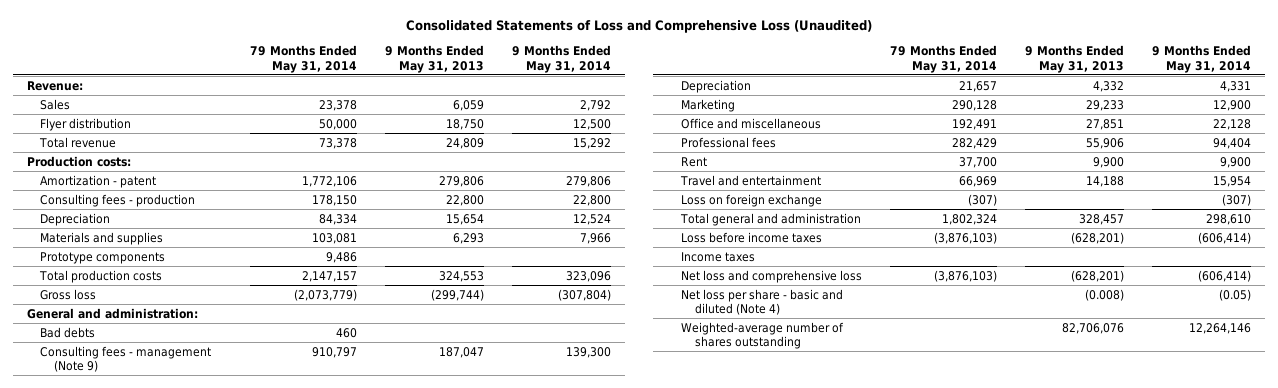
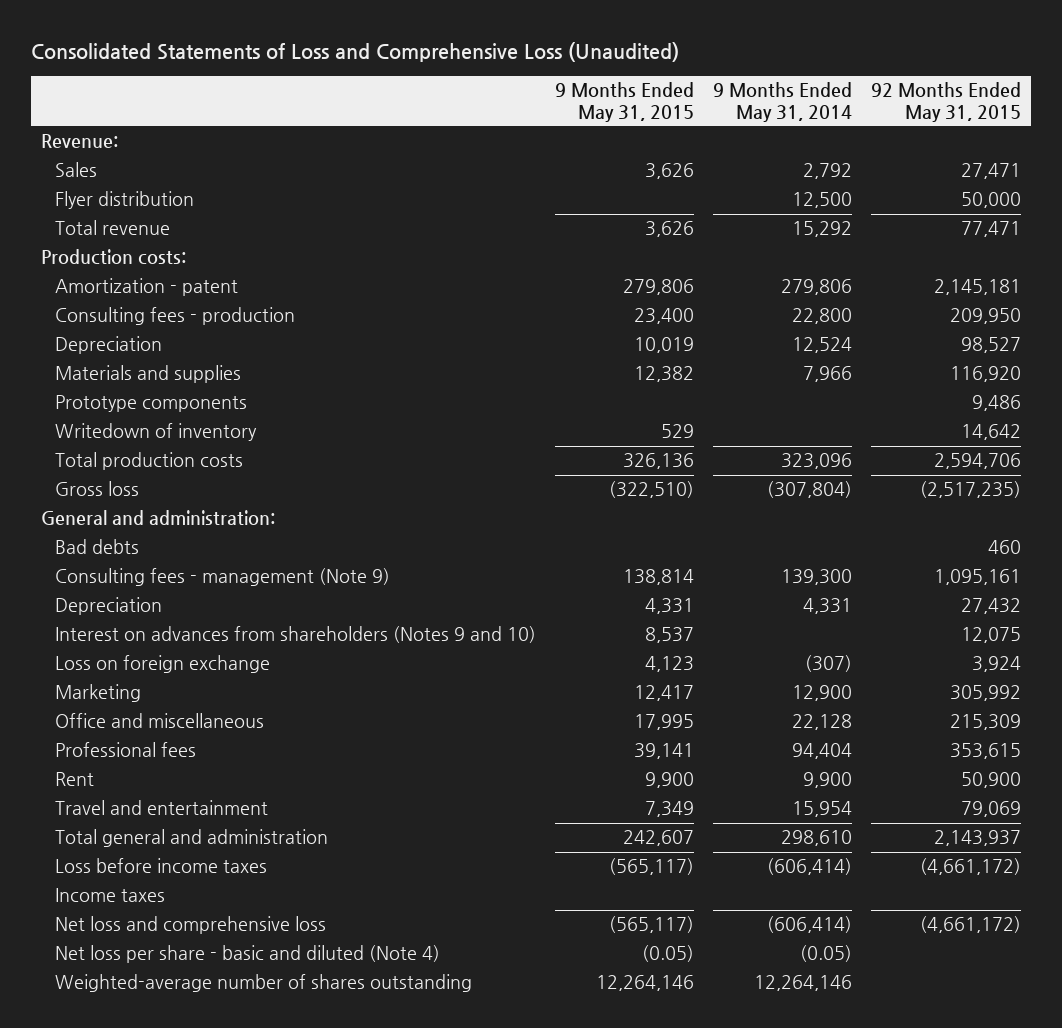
- | 79 Months Ended May 31, 2014 | 9 Months Ended May 31, 2013 | 9 Months Ended May 31, 2014
+ | 9 Months Ended May 31, 2015 | 9 Months Ended May 31, 2014 | 92 Months Ended May 31, 2015
+ Writedown of inventory | 529 | | 14,642
+ Interest on advances from shareholders (Notes 9 and 10) | 8,537 | | 12,075
moved up: Loss on foreign exchange | 4,123 | (307) | 3,924

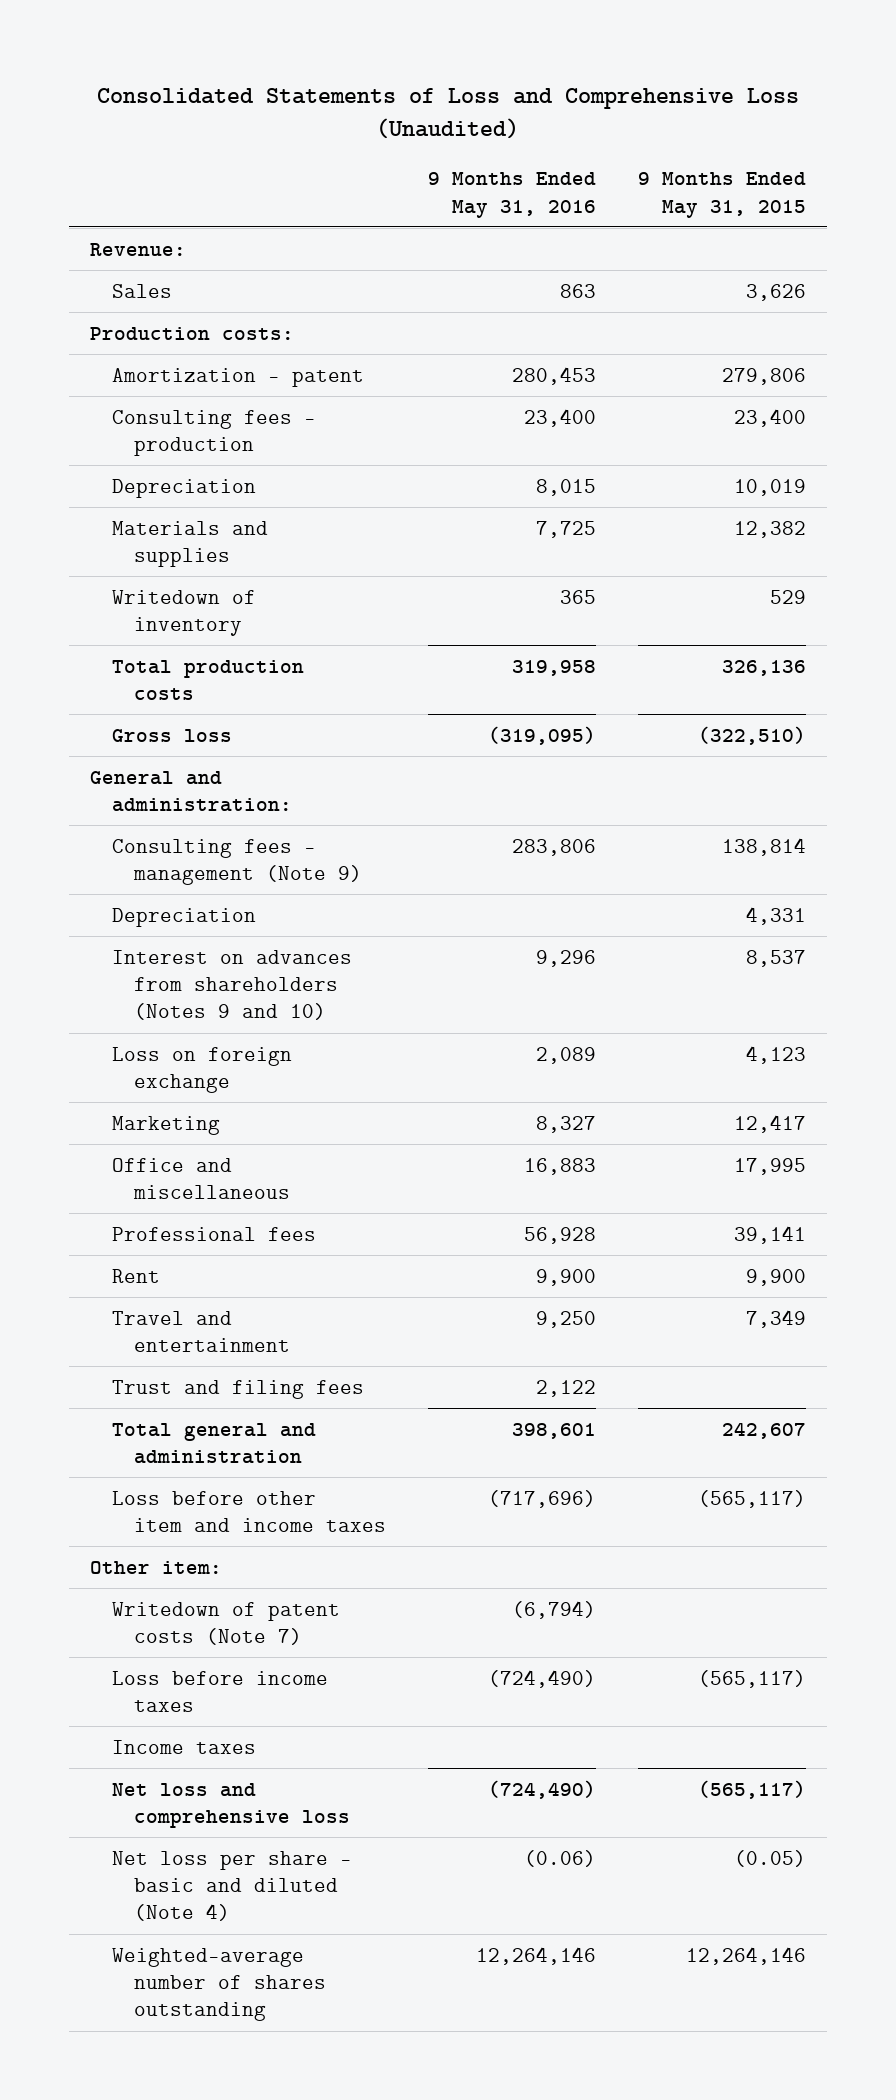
- | 9 Months Ended May 31, 2015 | 9 Months Ended May 31, 2014 | 92 Months Ended May 31, 2015
+ | 9 Months Ended May 31, 2016 | 9 Months Ended May 31, 2015
- Flyer distribution | | 12,500 | 50,000
- Total revenue | 3,626 | 15,292 | 77,471
- Prototype components | | | 9,486
- Bad debts | | | 460
+ Trust and filing fees | 2,122 |
+ Loss before other item and income taxes | (717,696) | (565,117)
+ Other item:
+ Writedown of patent costs (Note 7) | (6,794) |

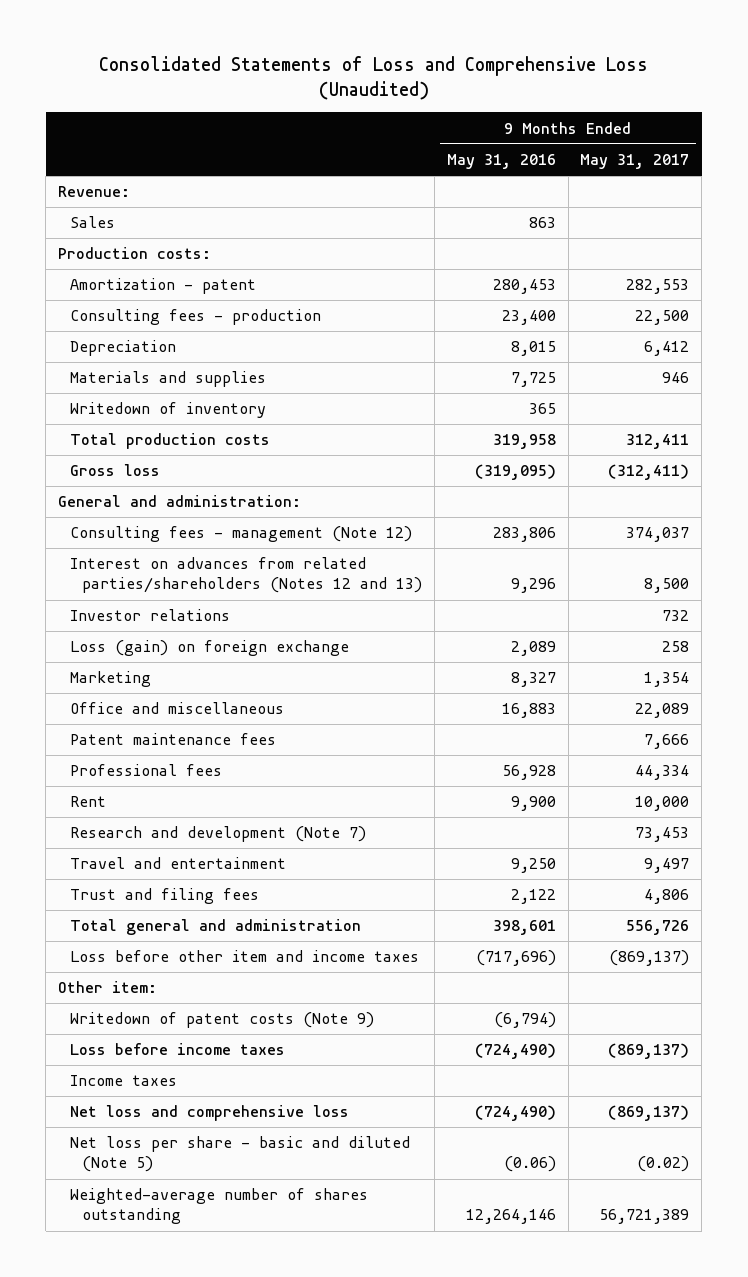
- | 9 Months Ended May 31, 2016 | 9 Months Ended May 31, 2015
+ | 9 Months Ended May 31, 2016 | 9 Months Ended May 31, 2017
- Consulting fees - management (Note 9) | 283,806 | 138,814
- Depreciation | | 4,331
- Interest on advances from shareholders (Notes 9 and 10) | 9,296 | 8,537
- Loss on foreign exchange | 2,089 | 4,123
+ Consulting fees - management (Note 12) | 283,806 | 374,037
+ Interest on advances from related parties/shareholders (Notes 12 and 13) | 9,296 | 8,500
+ Investor relations | | 732
+ Loss (gain) on foreign exchange | 2,089 | 258
+ Patent maintenance fees | | 7,666
+ Research and development (Note 7) | | 73,453
- Writedown of patent costs (Note 7) | (6,794) |
+ Writedown of patent costs (Note 9) | (6,794) |
- Net loss per share - basic and diluted (Note 4) | (0.06) | (0.05)
+ Net loss per share - basic and diluted (Note 5) | (0.06) | (0.02)

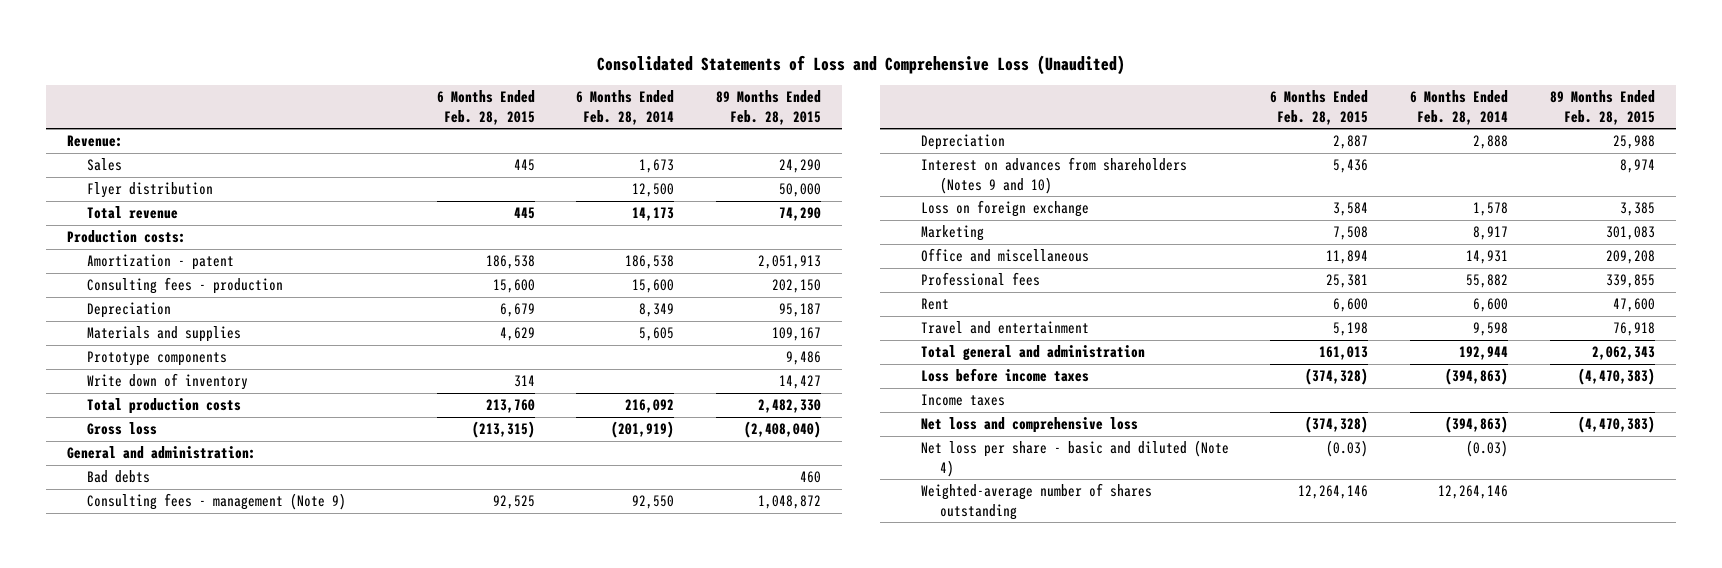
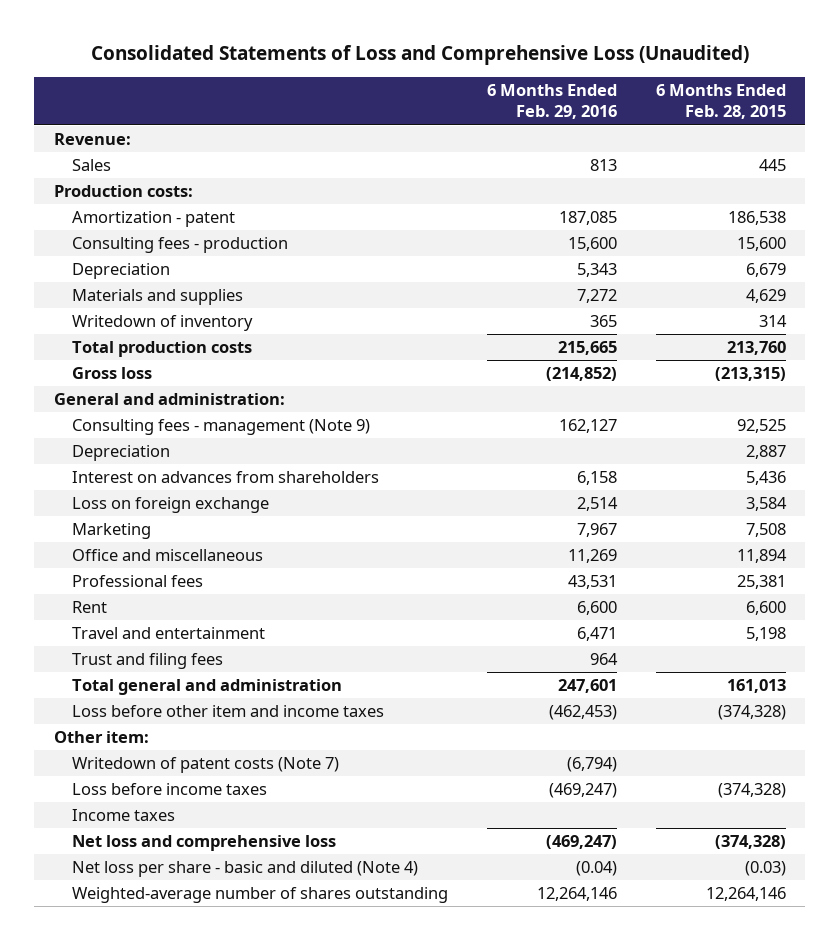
- | 6 Months Ended Feb. 28, 2015 | 6 Months Ended Feb. 28, 2014 | 89 Months Ended Feb. 28, 2015
+ | 6 Months Ended Feb. 29, 2016 | 6 Months Ended Feb. 28, 2015
- Flyer distribution | | 12,500 | 50,000
- Total revenue | 445 | 14,173 | 74,290
- Prototype components | | | 9,486
- Write down of inventory | 314 | | 14,427
+ Writedown of inventory | 365 | 314
- Bad debts | | | 460
- Interest on advances from shareholders (Notes 9 and 10) | 5,436 | | 8,974
+ Interest on advances from shareholders | 6,158 | 5,436
+ Trust and filing fees | 964 |
+ Loss before other item and income taxes | (462,453) | (374,328)
+ Other item:
+ Writedown of patent costs (Note 7) | (6,794) |

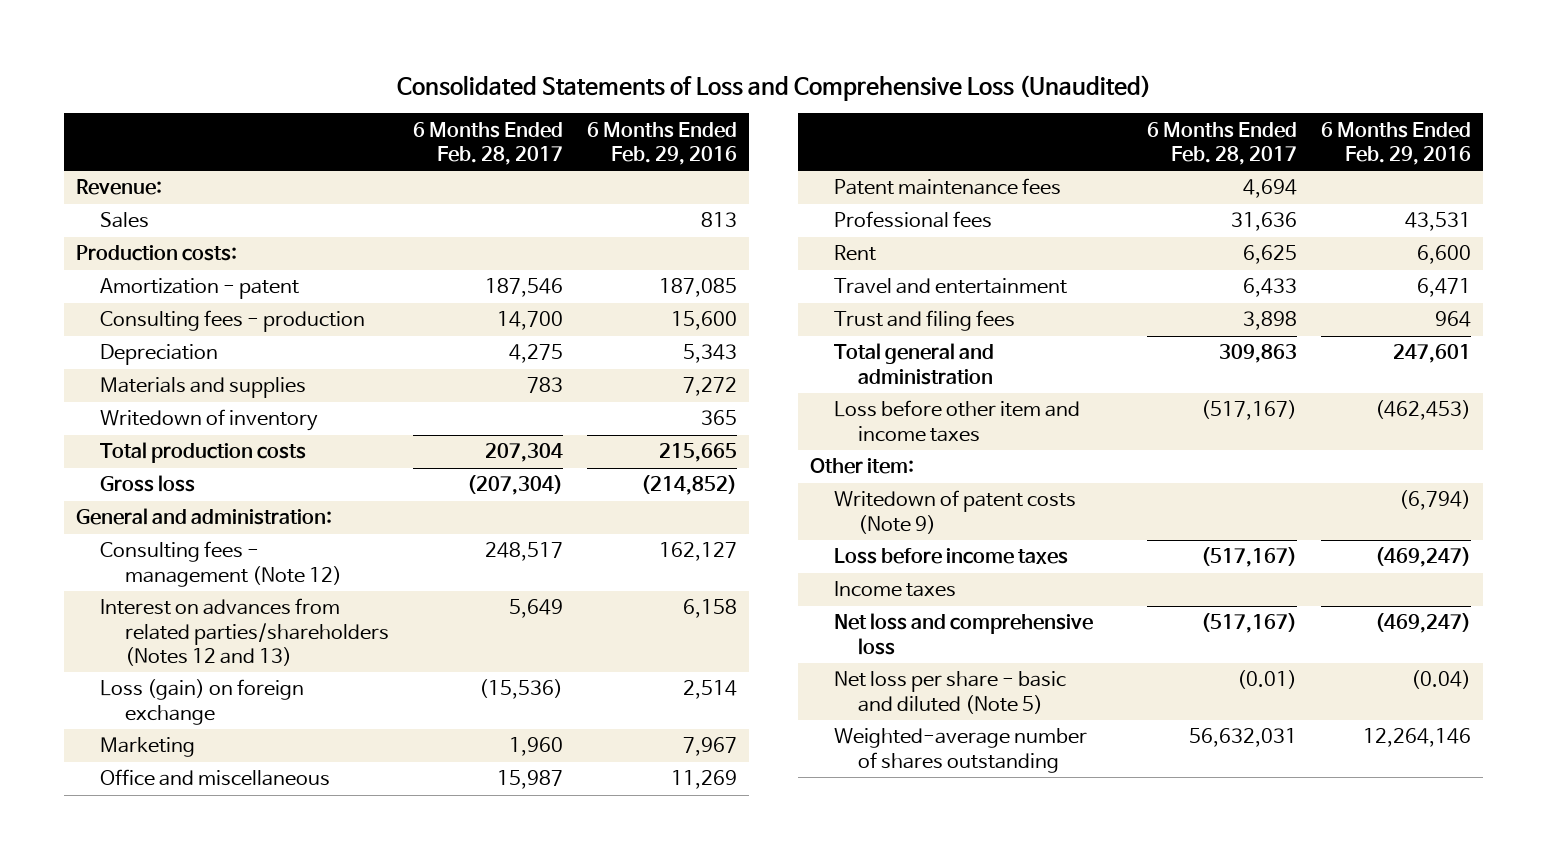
- | 6 Months Ended Feb. 29, 2016 | 6 Months Ended Feb. 28, 2015
+ | 6 Months Ended Feb. 28, 2017 | 6 Months Ended Feb. 29, 2016
- Consulting fees - management (Note 9) | 162,127 | 92,525
- Depreciation | | 2,887
- Interest on advances from shareholders | 6,158 | 5,436
- Loss on foreign exchange | 2,514 | 3,584
+ Consulting fees - management (Note 12) | 248,517 | 162,127
+ Interest on advances from related parties/shareholders (Notes 12 and 13) | 5,649 | 6,158
+ Loss (gain) on foreign exchange | (15,536) | 2,514
+ Patent maintenance fees | 4,694 |
- Writedown of patent costs (Note 7) | (6,794) |
+ Writedown of patent costs (Note 9) | | (6,794)
- Net loss per share - basic and diluted (Note 4) | (0.04) | (0.03)
+ Net loss per share - basic and diluted (Note 5) | (0.01) | (0.04)

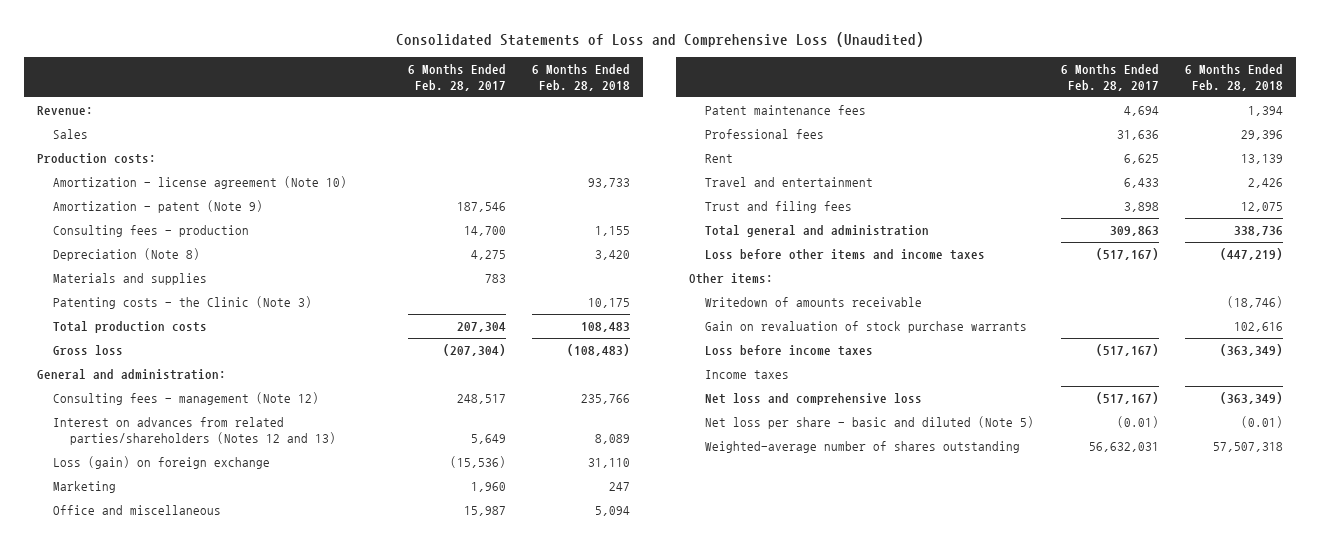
- | 6 Months Ended Feb. 28, 2017 | 6 Months Ended Feb. 29, 2016
+ | 6 Months Ended Feb. 28, 2017 | 6 Months Ended Feb. 28, 2018
- Amortization - patent | 187,546 | 187,085
+ Amortization - license agreement (Note 10) | | 93,733
+ Amortization - patent (Note 9) | 187,546 |
- Depreciation | 4,275 | 5,343
+ Depreciation (Note 8) | 4,275 | 3,420
- Writedown of inventory | | 365
+ Patenting costs - the Clinic (Note 3) | | 10,175
- Loss before other item and income taxes | (517,167) | (462,453)
- Other item:
- Writedown of patent costs (Note 9) | | (6,794)
+ Loss before other items and income taxes | (517,167) | (447,219)
+ Other items:
+ Writedown of amounts receivable | | (18,746)
+ Gain on revaluation of stock purchase warrants | | 102,616

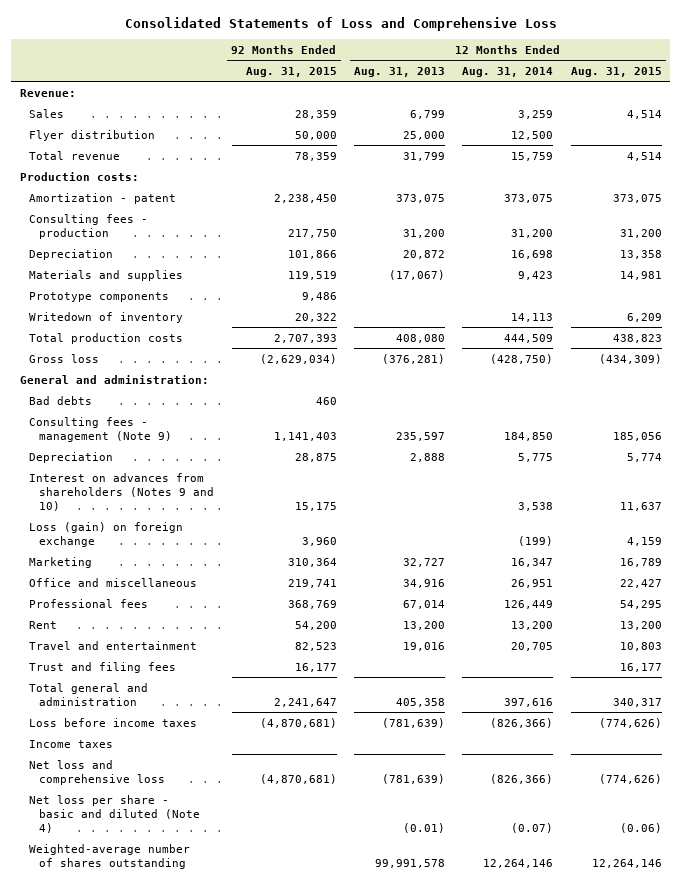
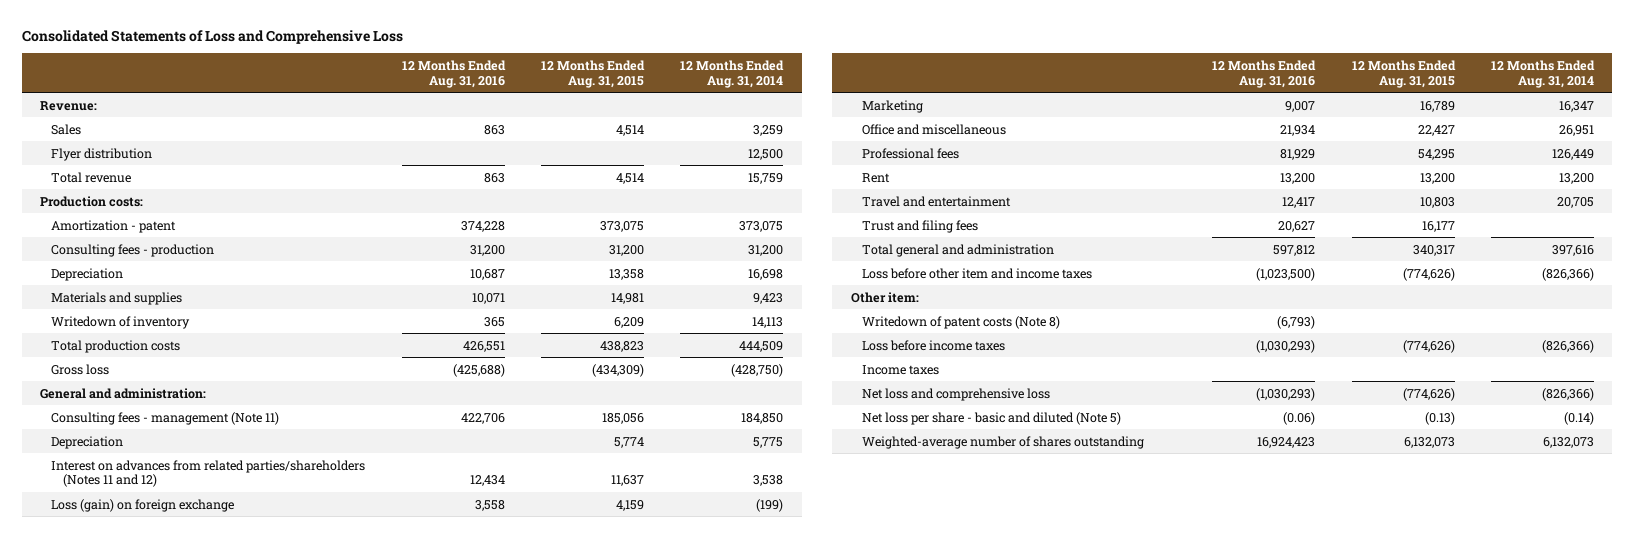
- | 92 Months Ended Aug. 31, 2015 | 12 Months Ended Aug. 31, 2013 | 12 Months Ended Aug. 31, 2014 | 12 Months Ended Aug. 31, 2015
+ | 12 Months Ended Aug. 31, 2016 | 12 Months Ended Aug. 31, 2015 | 12 Months Ended Aug. 31, 2014
- Prototype components | 9,486 | | |
- Bad debts | 460 | | |
- Consulting fees - management (Note 9) | 1,141,403 | 235,597 | 184,850 | 185,056
+ Consulting fees - management (Note 11) | 422,706 | 185,056 | 184,850
- Interest on advances from shareholders (Notes 9 and 10) | 15,175 | | 3,538 | 11,637
+ Interest on advances from related parties/shareholders (Notes 11 and 12) | 12,434 | 11,637 | 3,538
+ Loss before other item and income taxes | (1,023,500) | (774,626) | (826,366)
+ Other item:
+ Writedown of patent costs (Note 8) | (6,793) | |
- Net loss per share - basic and diluted (Note 4) | | (0.01) | (0.07) | (0.06)
- Weighted-average number of shares outstanding | | 99,991,578 | 12,264,146 | 12,264,146
+ Net loss per share - basic and diluted (Note 5) | (0.06) | (0.13) | (0.14)
+ Weighted-average number of shares outstanding | 16,924,423 | 6,132,073 | 6,132,073

